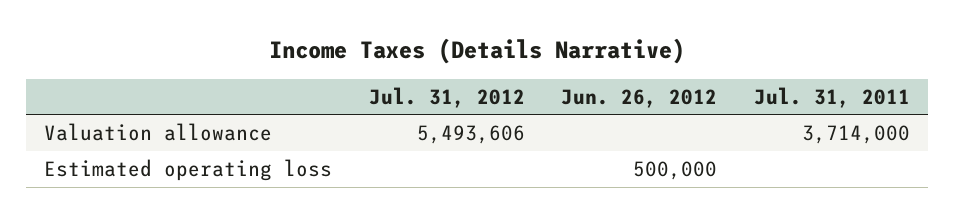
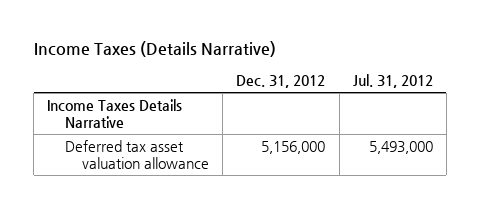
- | Jul. 31, 2012 | Jun. 26, 2012 | Jul. 31, 2011
+ | Dec. 31, 2012 | Jul. 31, 2012
- Valuation allowance | 5,493,606 | | 3,714,000
- Estimated operating loss | | 500,000 |
+ Income Taxes Details Narrative
+ Deferred tax asset valuation allowance | 5,156,000 | 5,493,000

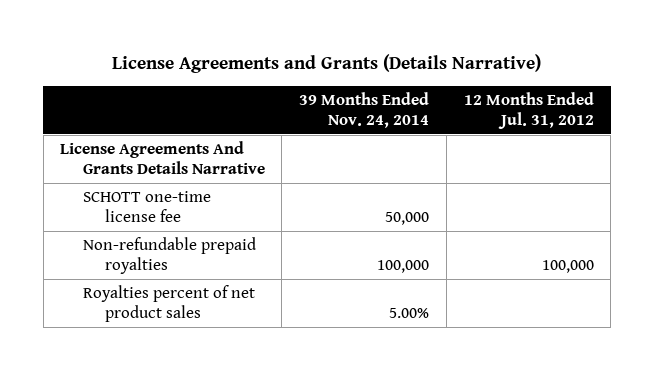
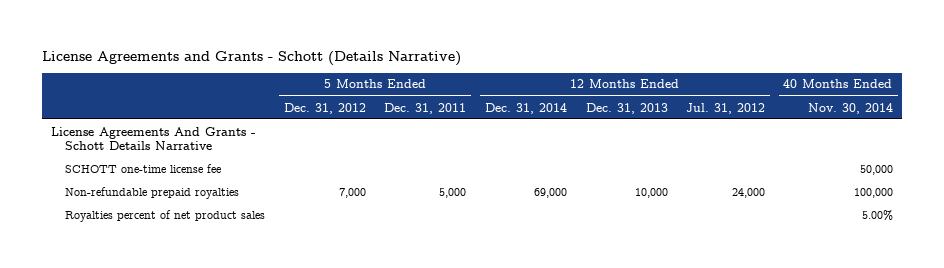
- License Agreements and Grants (Details Narrative)
+ License Agreements and Grants - Schott (Details Narrative)
- | 39 Months Ended Nov. 24, 2014 | 12 Months Ended Jul. 31, 2012
+ | 5 Months Ended Dec. 31, 2012 | 5 Months Ended Dec. 31, 2011 | 12 Months Ended Dec. 31, 2014 | 12 Months Ended Dec. 31, 2013 | 12 Months Ended Jul. 31, 2012 | 40 Months Ended Nov. 30, 2014
- License Agreements And Grants Details Narrative
+ License Agreements And Grants - Schott Details Narrative
- Non-refundable prepaid royalties | 100,000 | 100,000
+ Non-refundable prepaid royalties | 7,000 | 5,000 | 69,000 | 10,000 | 24,000 | 100,000

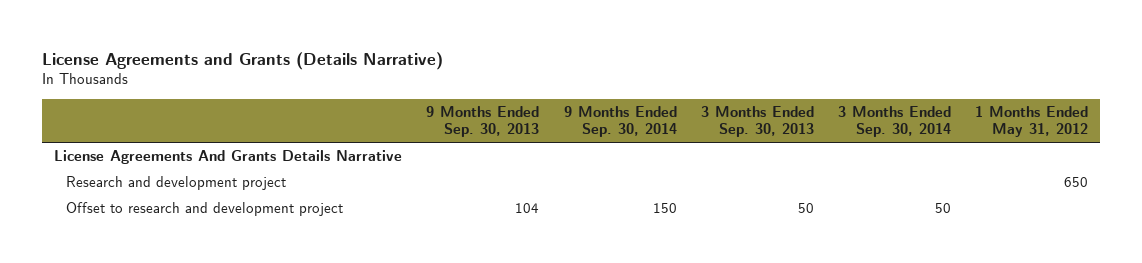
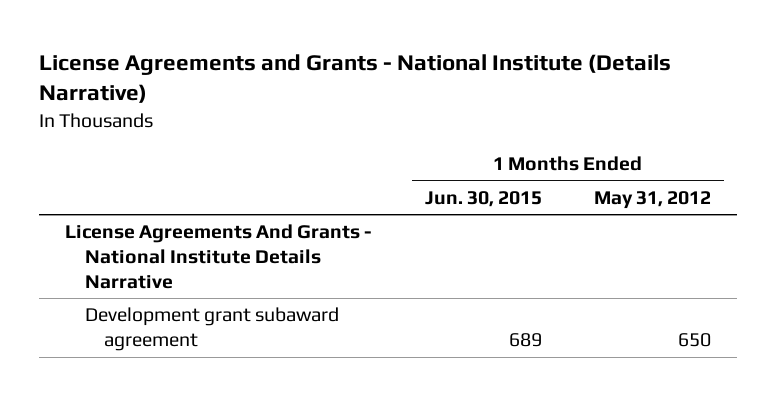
- License Agreements and Grants (Details Narrative)
+ License Agreements and Grants - National Institute (Details Narrative)
- | 9 Months Ended Sep. 30, 2013 | 9 Months Ended Sep. 30, 2014 | 3 Months Ended Sep. 30, 2013 | 3 Months Ended Sep. 30, 2014 | 1 Months Ended May 31, 2012
+ | 1 Months Ended Jun. 30, 2015 | 1 Months Ended May 31, 2012
- License Agreements And Grants Details Narrative
- Research and development project | | | | | 650
- Offset to research and development project | 104 | 150 | 50 | 50 |
+ License Agreements And Grants - National Institute Details Narrative
+ Development grant subaward agreement | 689 | 650

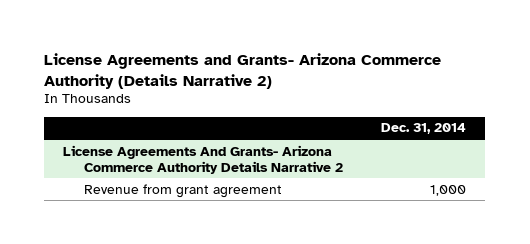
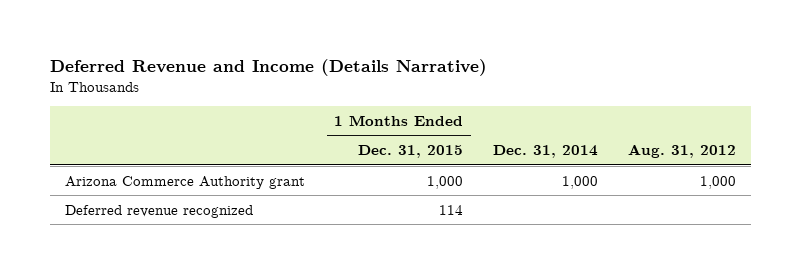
- License Agreements and Grants- Arizona Commerce Authority (Details Narrative 2)
+ Deferred Revenue and Income (Details Narrative)
- | Dec. 31, 2014
+ | 1 Months Ended Dec. 31, 2015 | Dec. 31, 2014 | Aug. 31, 2012
- License Agreements And Grants- Arizona Commerce Authority Details Narrative 2
- Revenue from grant agreement | 1,000
+ Arizona Commerce Authority grant | 1,000 | 1,000 | 1,000
+ Deferred revenue recognized | 114 | |

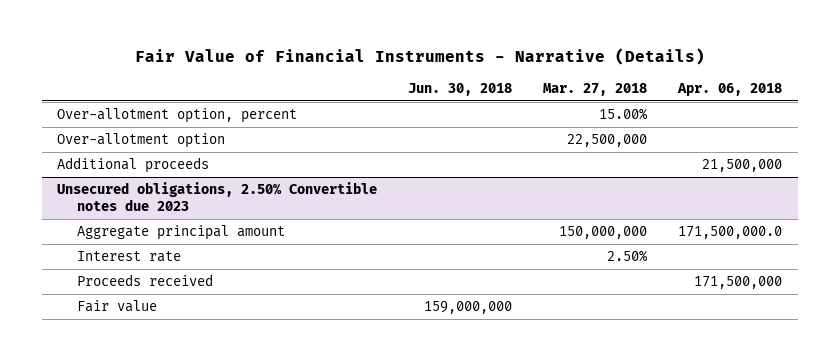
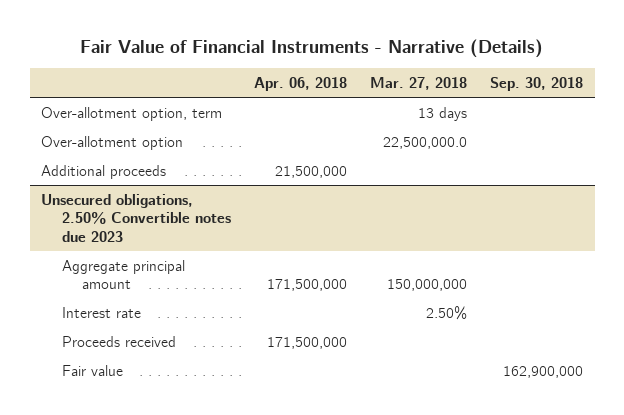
- | Jun. 30, 2018 | Mar. 27, 2018 | Apr. 06, 2018
+ | Apr. 06, 2018 | Mar. 27, 2018 | Sep. 30, 2018
- Over-allotment option, percent | | 15.00% |
- Over-allotment option | | 22,500,000 |
+ Over-allotment option, term | | 13 days |
+ Over-allotment option | | 22,500,000.0 |
@ Unsecured obligations, 2.50% Convertible notes due 2023
- Aggregate principal amount | | 150,000,000 | 171,500,000.0
+ Aggregate principal amount | 171,500,000 | 150,000,000 |

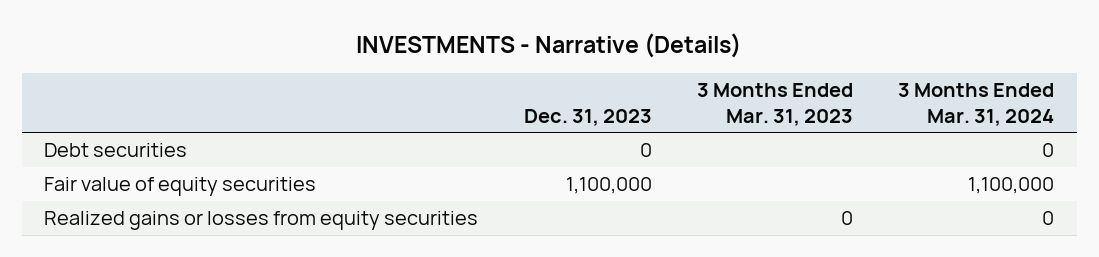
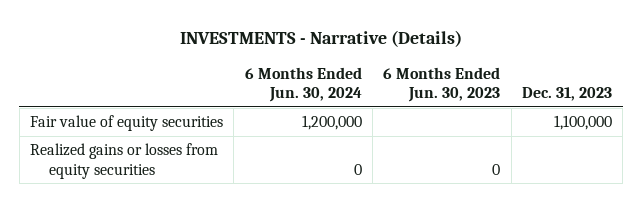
- | Dec. 31, 2023 | 3 Months Ended Mar. 31, 2023 | 3 Months Ended Mar. 31, 2024
+ | 6 Months Ended Jun. 30, 2024 | 6 Months Ended Jun. 30, 2023 | Dec. 31, 2023
- Debt securities | 0 | | 0

